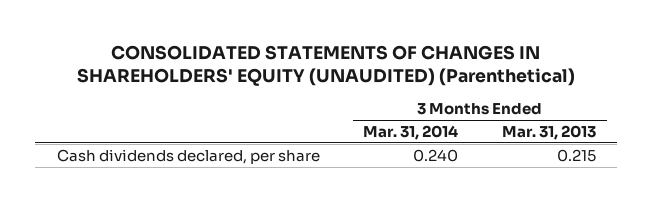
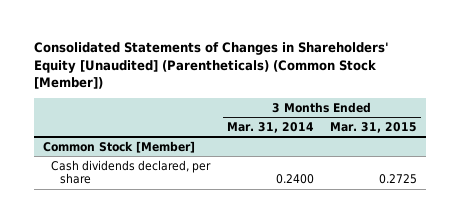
- CONSOLIDATED STATEMENTS OF CHANGES IN SHAREHOLDERS' EQUITY (UNAUDITED) (Parenthetical)
+ Consolidated Statements of Changes in Shareholders' Equity [Unaudited] (Parentheticals) (Common Stock [Member])
- | 3 Months Ended Mar. 31, 2014 | 3 Months Ended Mar. 31, 2013
+ | 3 Months Ended Mar. 31, 2014 | 3 Months Ended Mar. 31, 2015
- Cash dividends declared, per share | 0.240 | 0.215
+ Common Stock [Member]
+ Cash dividends declared, per share | 0.2400 | 0.2725

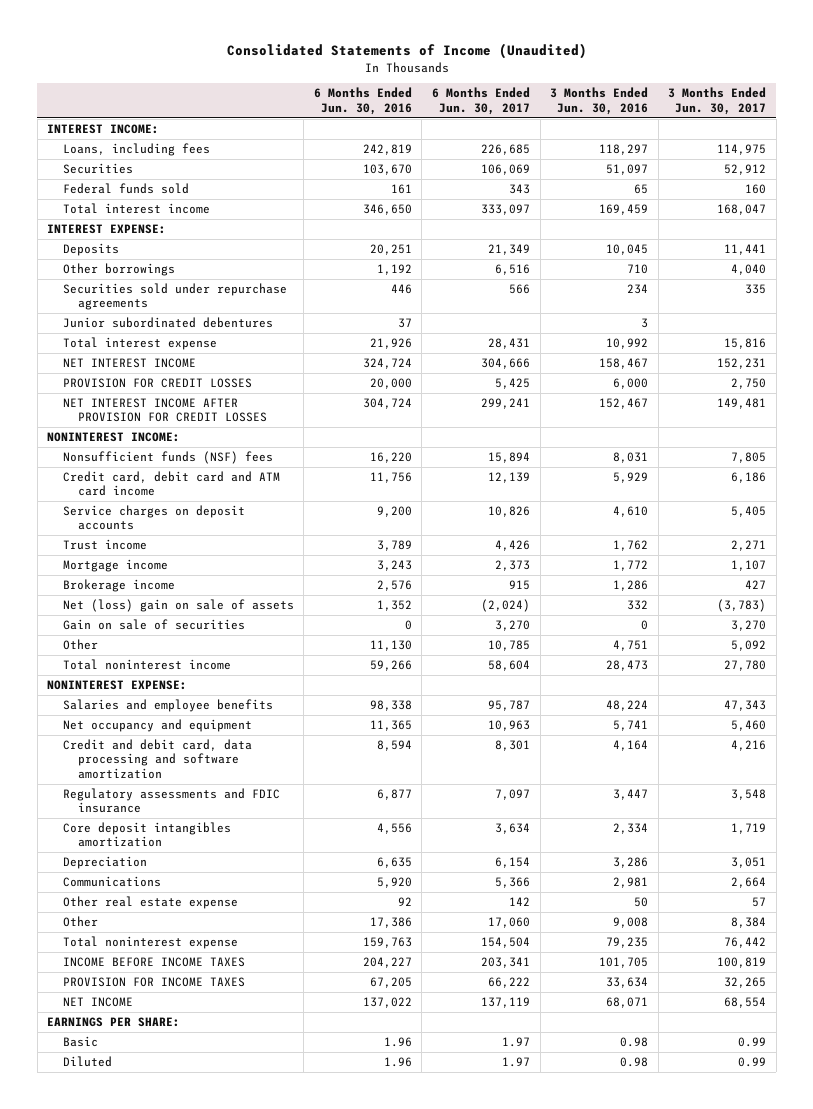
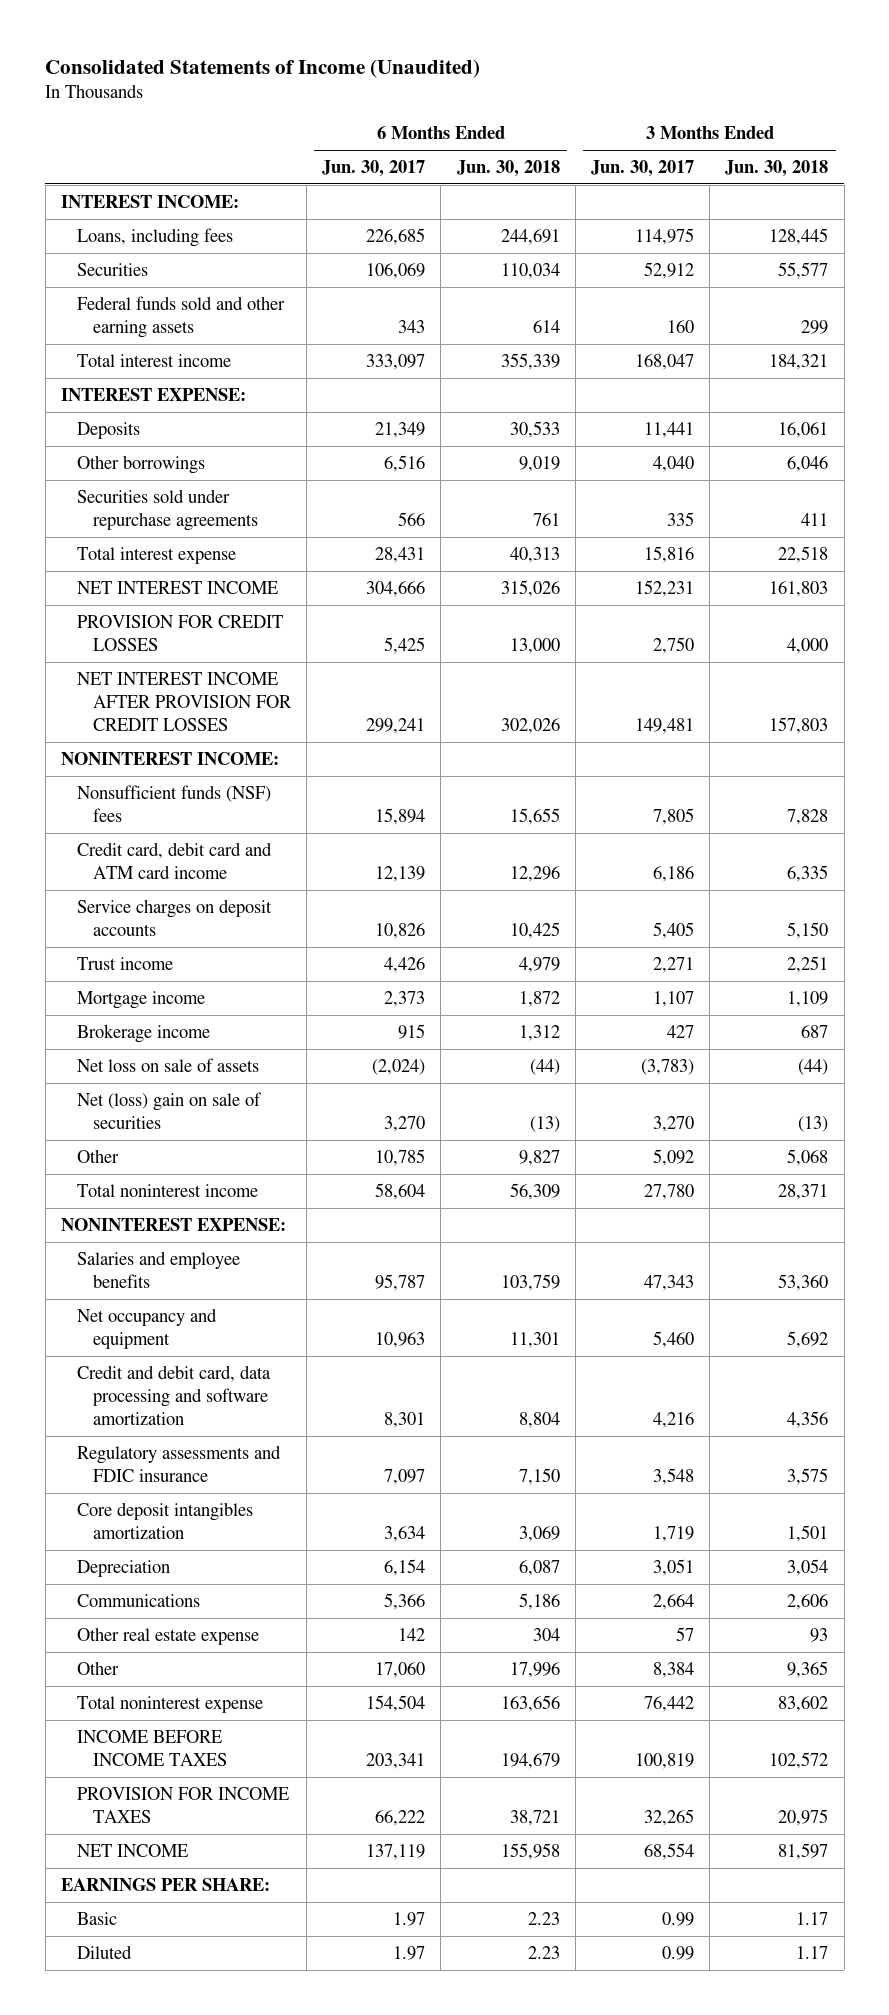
- | 6 Months Ended Jun. 30, 2016 | 6 Months Ended Jun. 30, 2017 | 3 Months Ended Jun. 30, 2016 | 3 Months Ended Jun. 30, 2017
+ | 6 Months Ended Jun. 30, 2017 | 6 Months Ended Jun. 30, 2018 | 3 Months Ended Jun. 30, 2017 | 3 Months Ended Jun. 30, 2018
- Federal funds sold | 161 | 343 | 65 | 160
+ Federal funds sold and other earning assets | 343 | 614 | 160 | 299
- Junior subordinated debentures | 37 | | 3 |
- Net (loss) gain on sale of assets | 1,352 | (2,024) | 332 | (3,783)
- Gain on sale of securities | 0 | 3,270 | 0 | 3,270
+ Net loss on sale of assets | (2,024) | (44) | (3,783) | (44)
+ Net (loss) gain on sale of securities | 3,270 | (13) | 3,270 | (13)

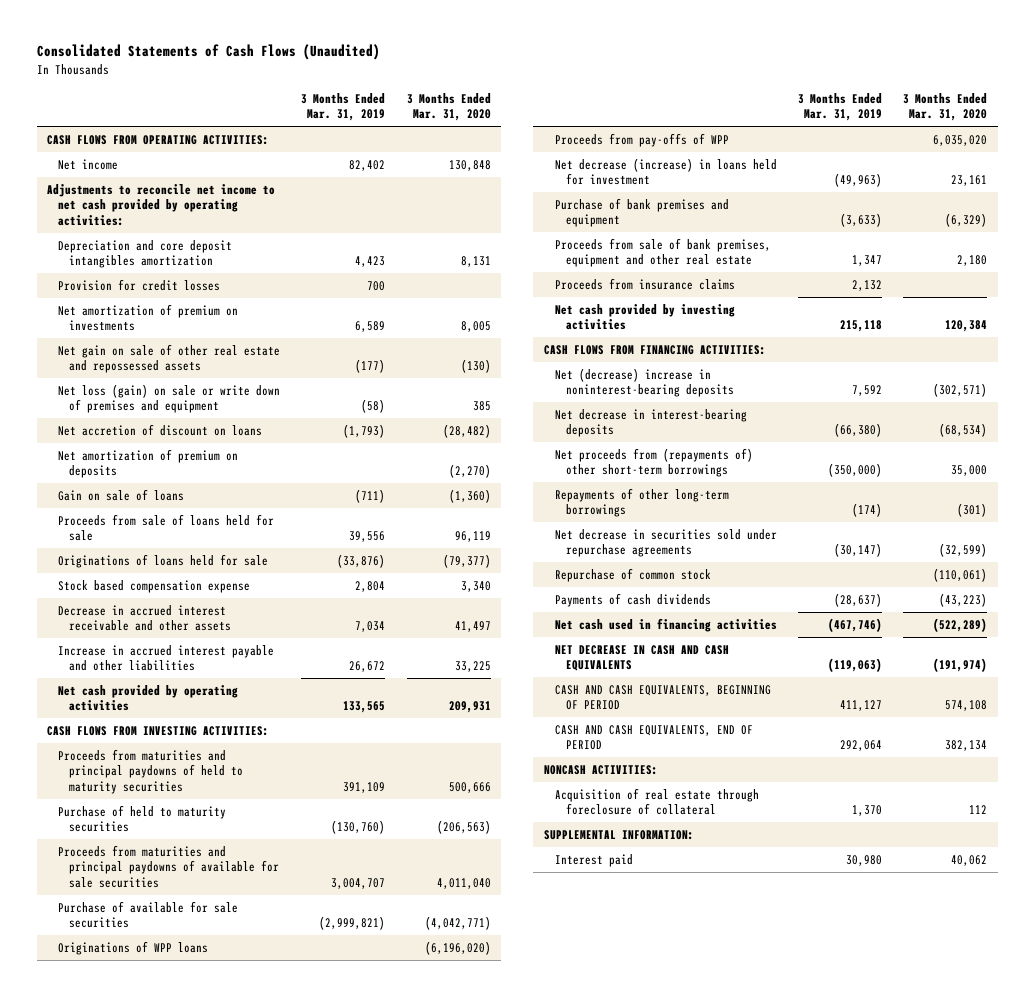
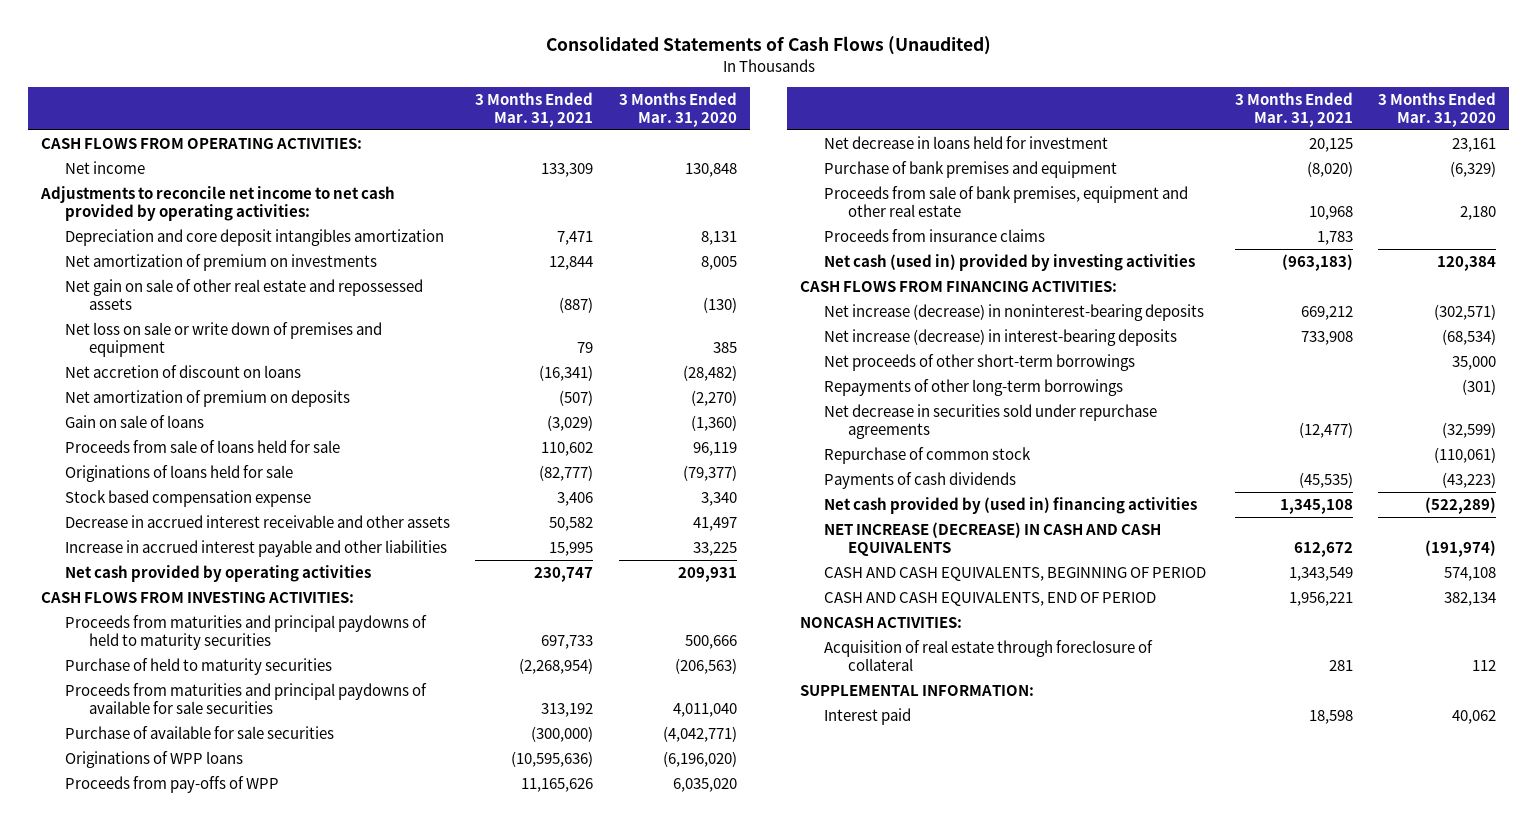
- | 3 Months Ended Mar. 31, 2019 | 3 Months Ended Mar. 31, 2020
+ | 3 Months Ended Mar. 31, 2021 | 3 Months Ended Mar. 31, 2020
- Provision for credit losses | 700 |
- Net loss (gain) on sale or write down of premises and equipment | (58) | 385
+ Net loss on sale or write down of premises and equipment | 79 | 385
- Net decrease (increase) in loans held for investment | (49,963) | 23,161
+ Net decrease in loans held for investment | 20,125 | 23,161
- Net cash provided by investing activities | 215,118 | 120,384
+ Net cash (used in) provided by investing activities | (963,183) | 120,384
- Net (decrease) increase in noninterest-bearing deposits | 7,592 | (302,571)
- Net decrease in interest-bearing deposits | (66,380) | (68,534)
- Net proceeds from (repayments of) other short-term borrowings | (350,000) | 35,000
+ Net increase (decrease) in noninterest-bearing deposits | 669,212 | (302,571)
+ Net increase (decrease) in interest-bearing deposits | 733,908 | (68,534)
+ Net proceeds of other short-term borrowings | | 35,000
- Net cash used in financing activities | (467,746) | (522,289)
- NET DECREASE IN CASH AND CASH EQUIVALENTS | (119,063) | (191,974)
+ Net cash provided by (used in) financing activities | 1,345,108 | (522,289)
+ NET INCREASE (DECREASE) IN CASH AND CASH EQUIVALENTS | 612,672 | (191,974)

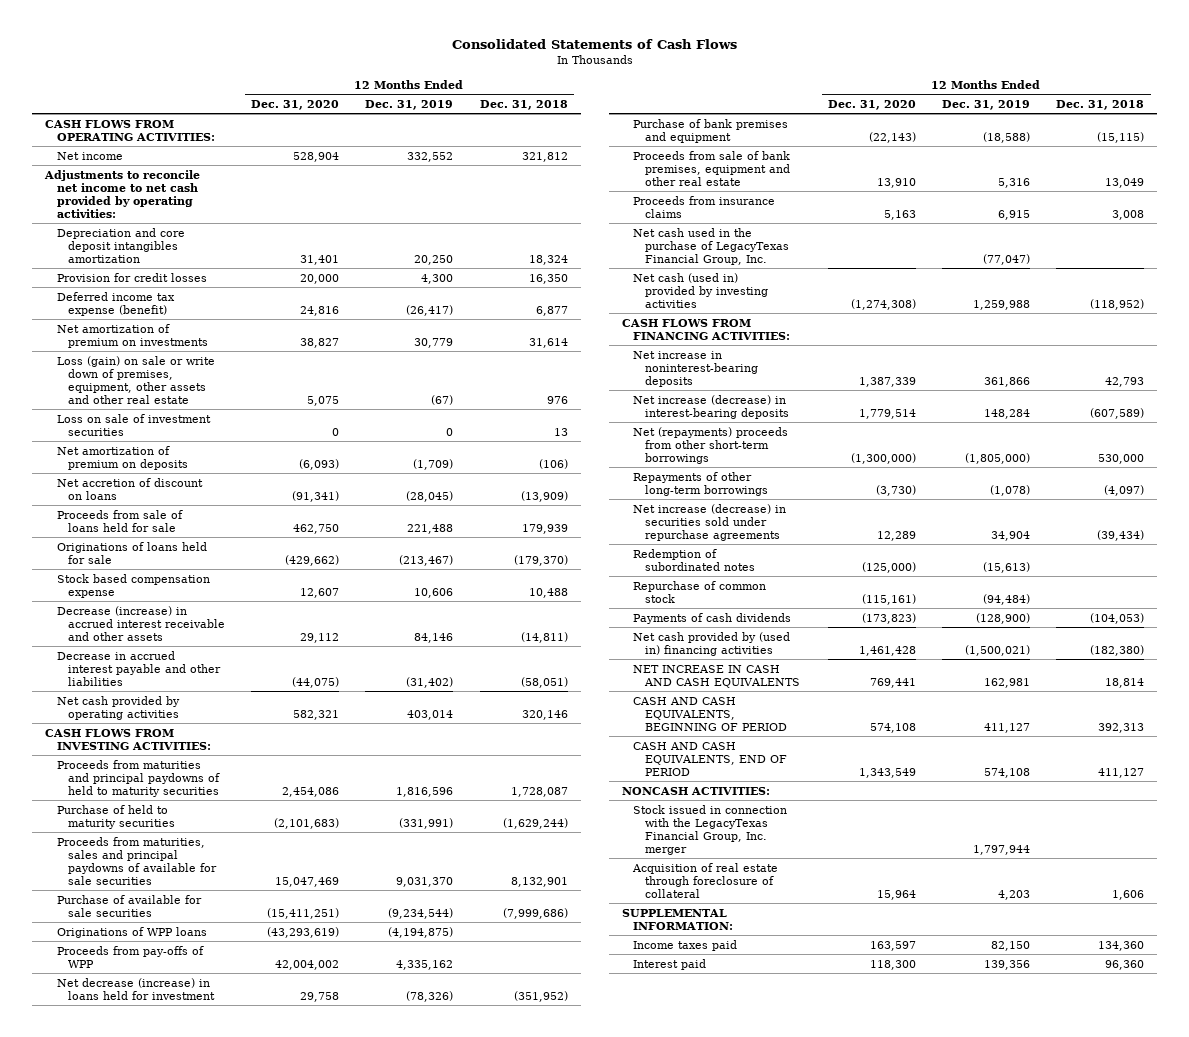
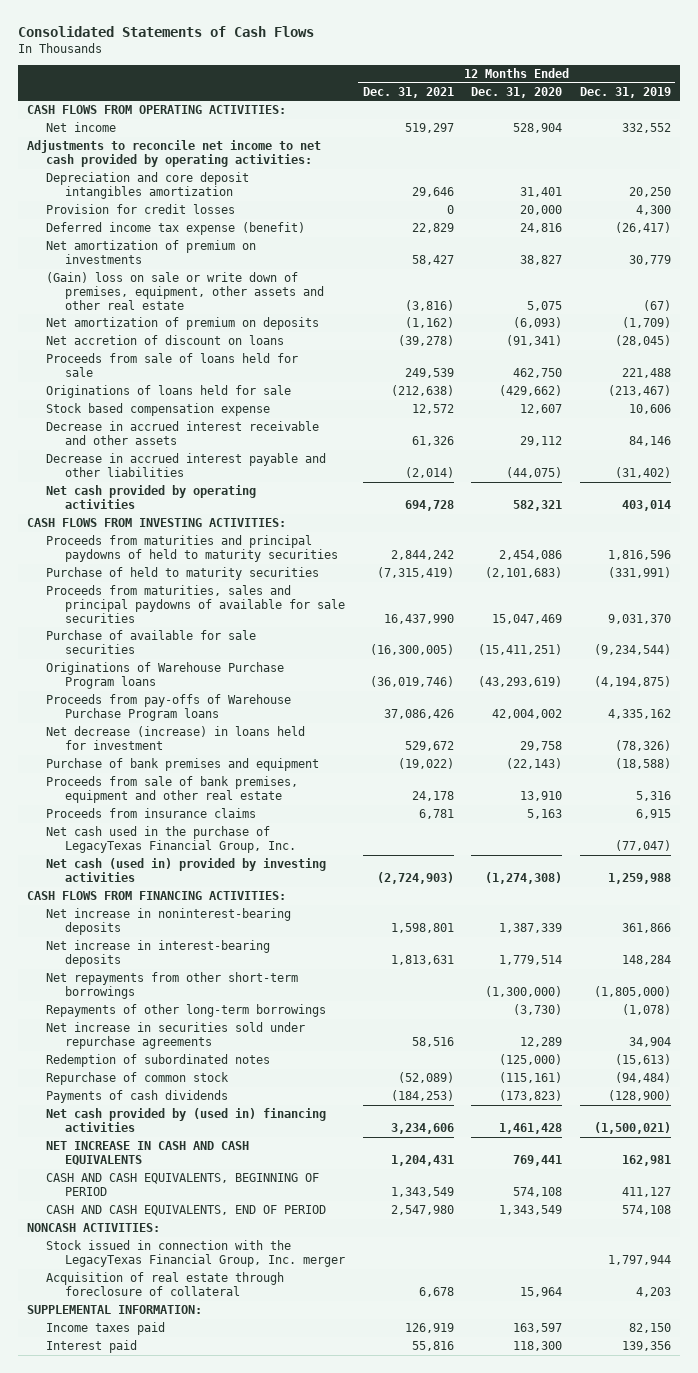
- | 12 Months Ended Dec. 31, 2020 | 12 Months Ended Dec. 31, 2019 | 12 Months Ended Dec. 31, 2018
+ | 12 Months Ended Dec. 31, 2021 | 12 Months Ended Dec. 31, 2020 | 12 Months Ended Dec. 31, 2019
- Loss (gain) on sale or write down of premises, equipment, other assets and other real estate | 5,075 | (67) | 976
- Loss on sale of investment securities | 0 | 0 | 13
+ (Gain) loss on sale or write down of premises, equipment, other assets and other real estate | (3,816) | 5,075 | (67)
- Decrease (increase) in accrued interest receivable and other assets | 29,112 | 84,146 | (14,811)
+ Decrease in accrued interest receivable and other assets | 61,326 | 29,112 | 84,146
- Originations of WPP loans | (43,293,619) | (4,194,875) |
- Proceeds from pay-offs of WPP | 42,004,002 | 4,335,162 |
+ Originations of Warehouse Purchase Program loans | (36,019,746) | (43,293,619) | (4,194,875)
+ Proceeds from pay-offs of Warehouse Purchase Program loans | 37,086,426 | 42,004,002 | 4,335,162
- Net increase (decrease) in interest-bearing deposits | 1,779,514 | 148,284 | (607,589)
- Net (repayments) proceeds from other short-term borrowings | (1,300,000) | (1,805,000) | 530,000
+ Net increase in interest-bearing deposits | 1,813,631 | 1,779,514 | 148,284
+ Net repayments from other short-term borrowings | | (1,300,000) | (1,805,000)
- Net increase (decrease) in securities sold under repurchase agreements | 12,289 | 34,904 | (39,434)
+ Net increase in securities sold under repurchase agreements | 58,516 | 12,289 | 34,904

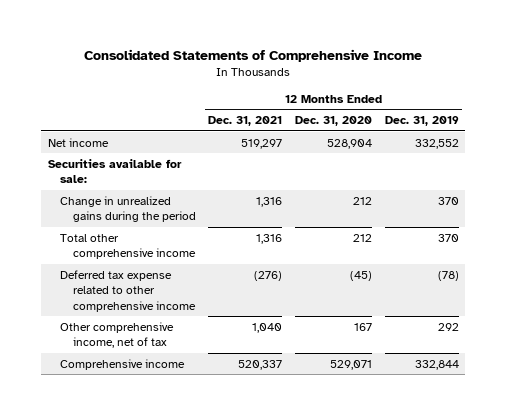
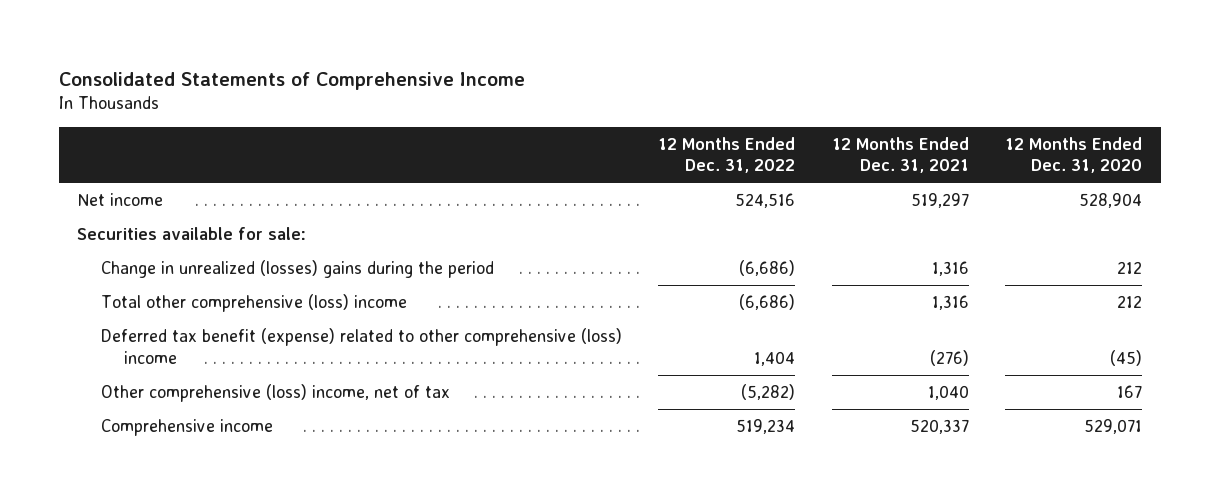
- | 12 Months Ended Dec. 31, 2021 | 12 Months Ended Dec. 31, 2020 | 12 Months Ended Dec. 31, 2019
+ | 12 Months Ended Dec. 31, 2022 | 12 Months Ended Dec. 31, 2021 | 12 Months Ended Dec. 31, 2020
- Change in unrealized gains during the period | 1,316 | 212 | 370
- Total other comprehensive income | 1,316 | 212 | 370
- Deferred tax expense related to other comprehensive income | (276) | (45) | (78)
- Other comprehensive income, net of tax | 1,040 | 167 | 292
+ Change in unrealized (losses) gains during the period | (6,686) | 1,316 | 212
+ Total other comprehensive (loss) income | (6,686) | 1,316 | 212
+ Deferred tax benefit (expense) related to other comprehensive (loss) income | 1,404 | (276) | (45)
+ Other comprehensive (loss) income, net of tax | (5,282) | 1,040 | 167

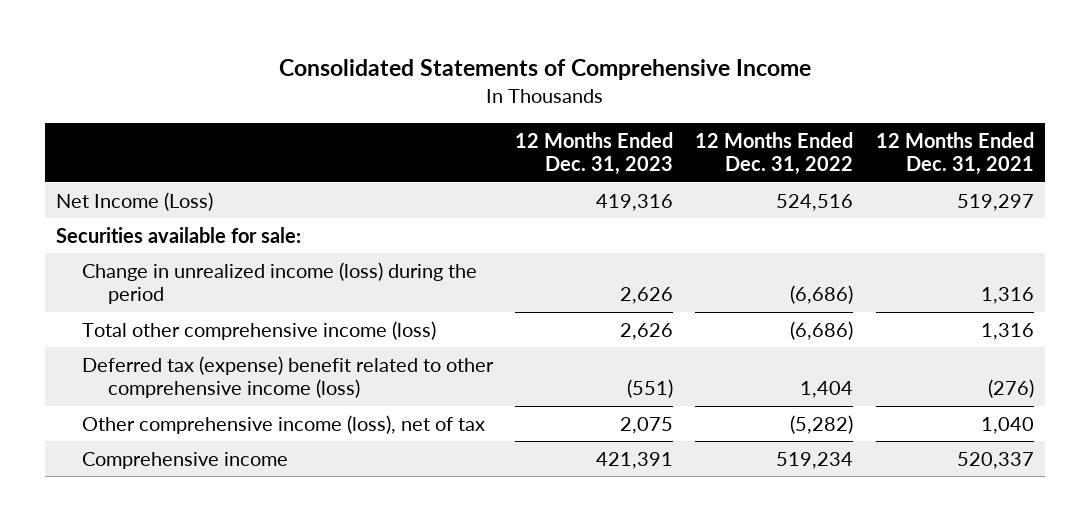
- | 12 Months Ended Dec. 31, 2022 | 12 Months Ended Dec. 31, 2021 | 12 Months Ended Dec. 31, 2020
+ | 12 Months Ended Dec. 31, 2023 | 12 Months Ended Dec. 31, 2022 | 12 Months Ended Dec. 31, 2021
- Net income | 524,516 | 519,297 | 528,904
+ Net Income (Loss) | 419,316 | 524,516 | 519,297
- Change in unrealized (losses) gains during the period | (6,686) | 1,316 | 212
- Total other comprehensive (loss) income | (6,686) | 1,316 | 212
- Deferred tax benefit (expense) related to other comprehensive (loss) income | 1,404 | (276) | (45)
- Other comprehensive (loss) income, net of tax | (5,282) | 1,040 | 167
+ Change in unrealized income (loss) during the period | 2,626 | (6,686) | 1,316
+ Total other comprehensive income (loss) | 2,626 | (6,686) | 1,316
+ Deferred tax (expense) benefit related to other comprehensive income (loss) | (551) | 1,404 | (276)
+ Other comprehensive income (loss), net of tax | 2,075 | (5,282) | 1,040

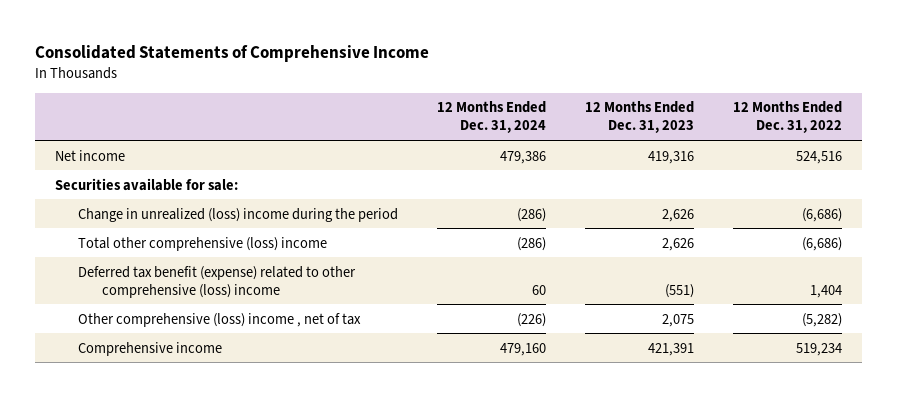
- | 12 Months Ended Dec. 31, 2023 | 12 Months Ended Dec. 31, 2022 | 12 Months Ended Dec. 31, 2021
+ | 12 Months Ended Dec. 31, 2024 | 12 Months Ended Dec. 31, 2023 | 12 Months Ended Dec. 31, 2022
- Net Income (Loss) | 419,316 | 524,516 | 519,297
+ Net income | 479,386 | 419,316 | 524,516
- Change in unrealized income (loss) during the period | 2,626 | (6,686) | 1,316
- Total other comprehensive income (loss) | 2,626 | (6,686) | 1,316
- Deferred tax (expense) benefit related to other comprehensive income (loss) | (551) | 1,404 | (276)
- Other comprehensive income (loss), net of tax | 2,075 | (5,282) | 1,040
+ Change in unrealized (loss) income during the period | (286) | 2,626 | (6,686)
+ Total other comprehensive (loss) income | (286) | 2,626 | (6,686)
+ Deferred tax benefit (expense) related to other comprehensive (loss) income | 60 | (551) | 1,404
+ Other comprehensive (loss) income , net of tax | (226) | 2,075 | (5,282)

